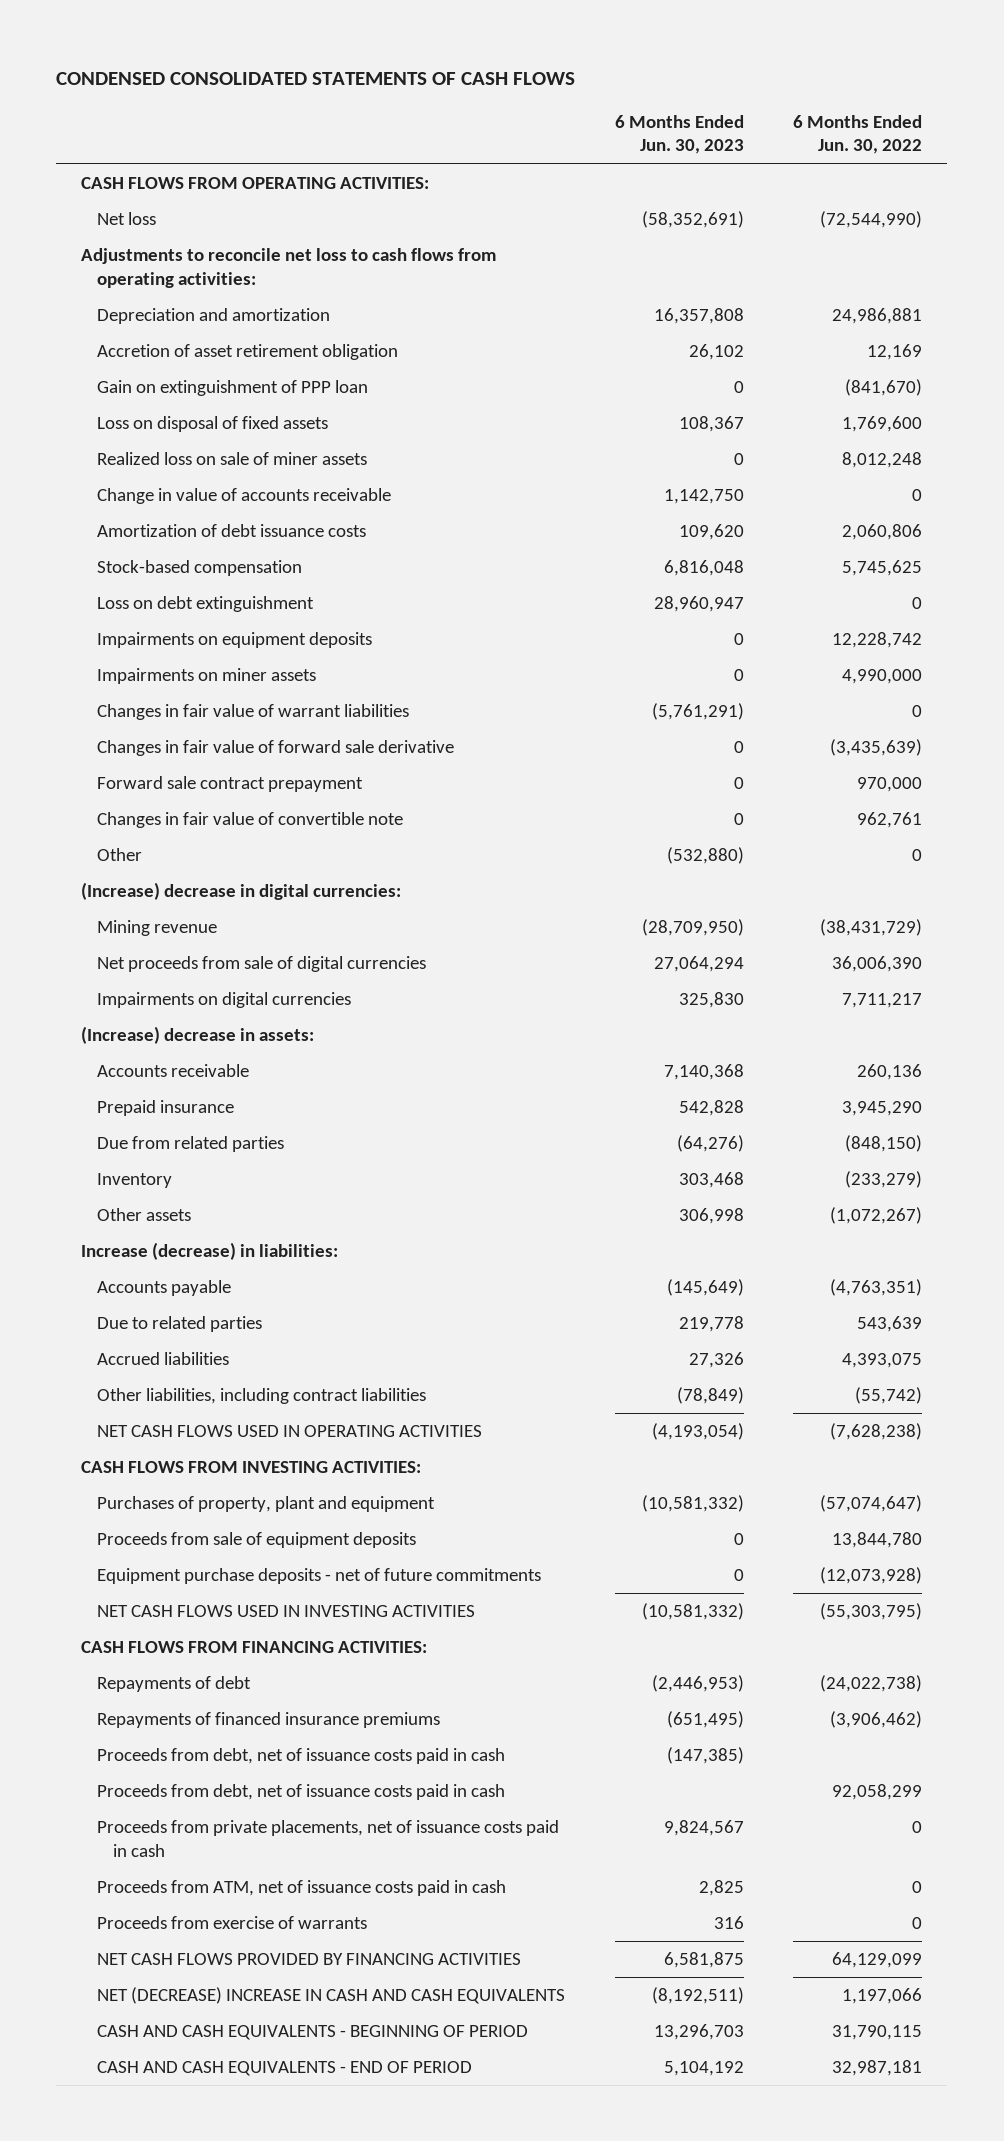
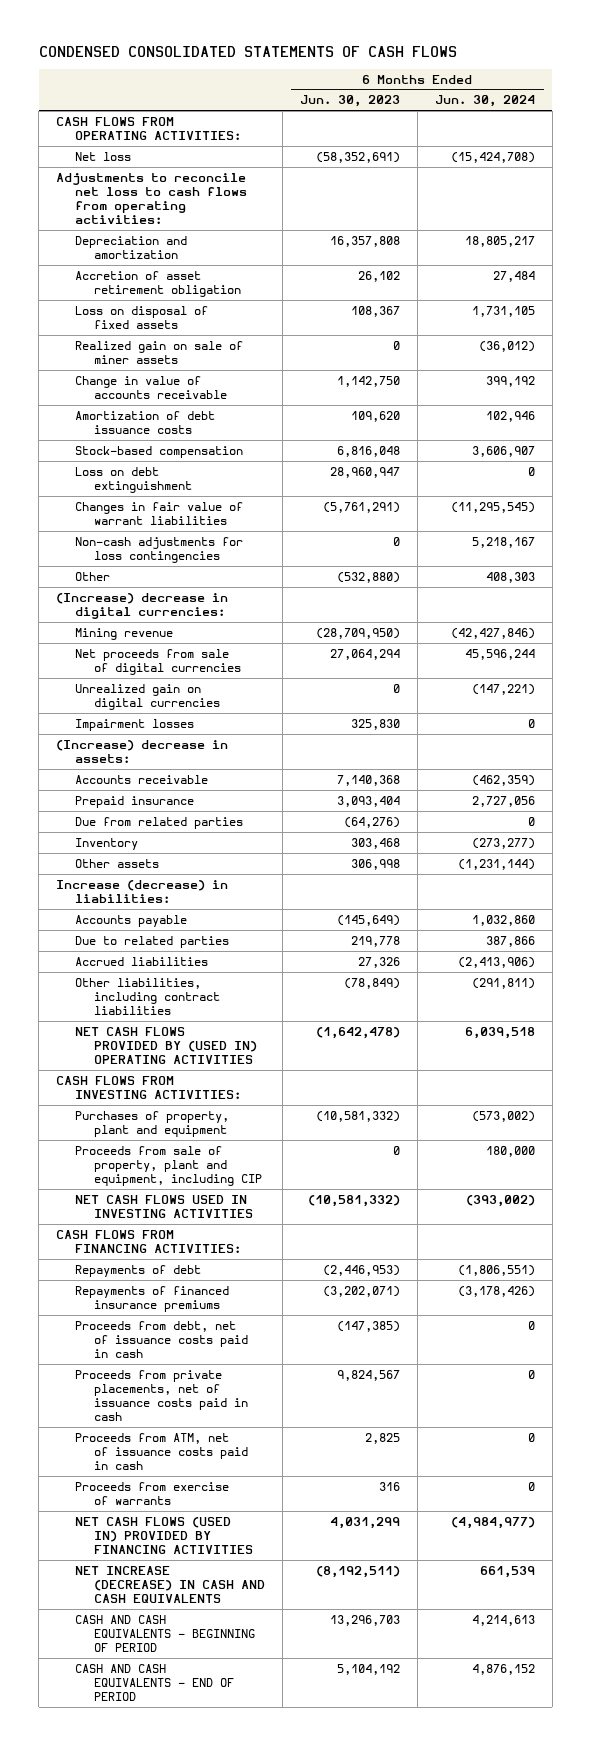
- | 6 Months Ended Jun. 30, 2023 | 6 Months Ended Jun. 30, 2022
+ | 6 Months Ended Jun. 30, 2023 | 6 Months Ended Jun. 30, 2024
- Gain on extinguishment of PPP loan | 0 | (841,670)
- Realized loss on sale of miner assets | 0 | 8,012,248
+ Realized gain on sale of miner assets | 0 | (36,012)
- Impairments on equipment deposits | 0 | 12,228,742
- Impairments on miner assets | 0 | 4,990,000
- Changes in fair value of forward sale derivative | 0 | (3,435,639)
- Forward sale contract prepayment | 0 | 970,000
- Changes in fair value of convertible note | 0 | 962,761
+ Non-cash adjustments for loss contingencies | 0 | 5,218,167
- Impairments on digital currencies | 325,830 | 7,711,217
+ Unrealized gain on digital currencies | 0 | (147,221)
+ Impairment losses | 325,830 | 0
- Prepaid insurance | 542,828 | 3,945,290
+ Prepaid insurance | 3,093,404 | 2,727,056
- NET CASH FLOWS USED IN OPERATING ACTIVITIES | (4,193,054) | (7,628,238)
+ NET CASH FLOWS PROVIDED BY (USED IN) OPERATING ACTIVITIES | (1,642,478) | 6,039,518
- Proceeds from sale of equipment deposits | 0 | 13,844,780
- Equipment purchase deposits - net of future commitments | 0 | (12,073,928)
+ Proceeds from sale of property, plant and equipment, including CIP | 0 | 180,000
- Repayments of financed insurance premiums | (651,495) | (3,906,462)
+ Repayments of financed insurance premiums | (3,202,071) | (3,178,426)
- Proceeds from debt, net of issuance costs paid in cash | | 92,058,299
- NET CASH FLOWS PROVIDED BY FINANCING ACTIVITIES | 6,581,875 | 64,129,099
- NET (DECREASE) INCREASE IN CASH AND CASH EQUIVALENTS | (8,192,511) | 1,197,066
+ NET CASH FLOWS (USED IN) PROVIDED BY FINANCING ACTIVITIES | 4,031,299 | (4,984,977)
+ NET INCREASE (DECREASE) IN CASH AND CASH EQUIVALENTS | (8,192,511) | 661,539

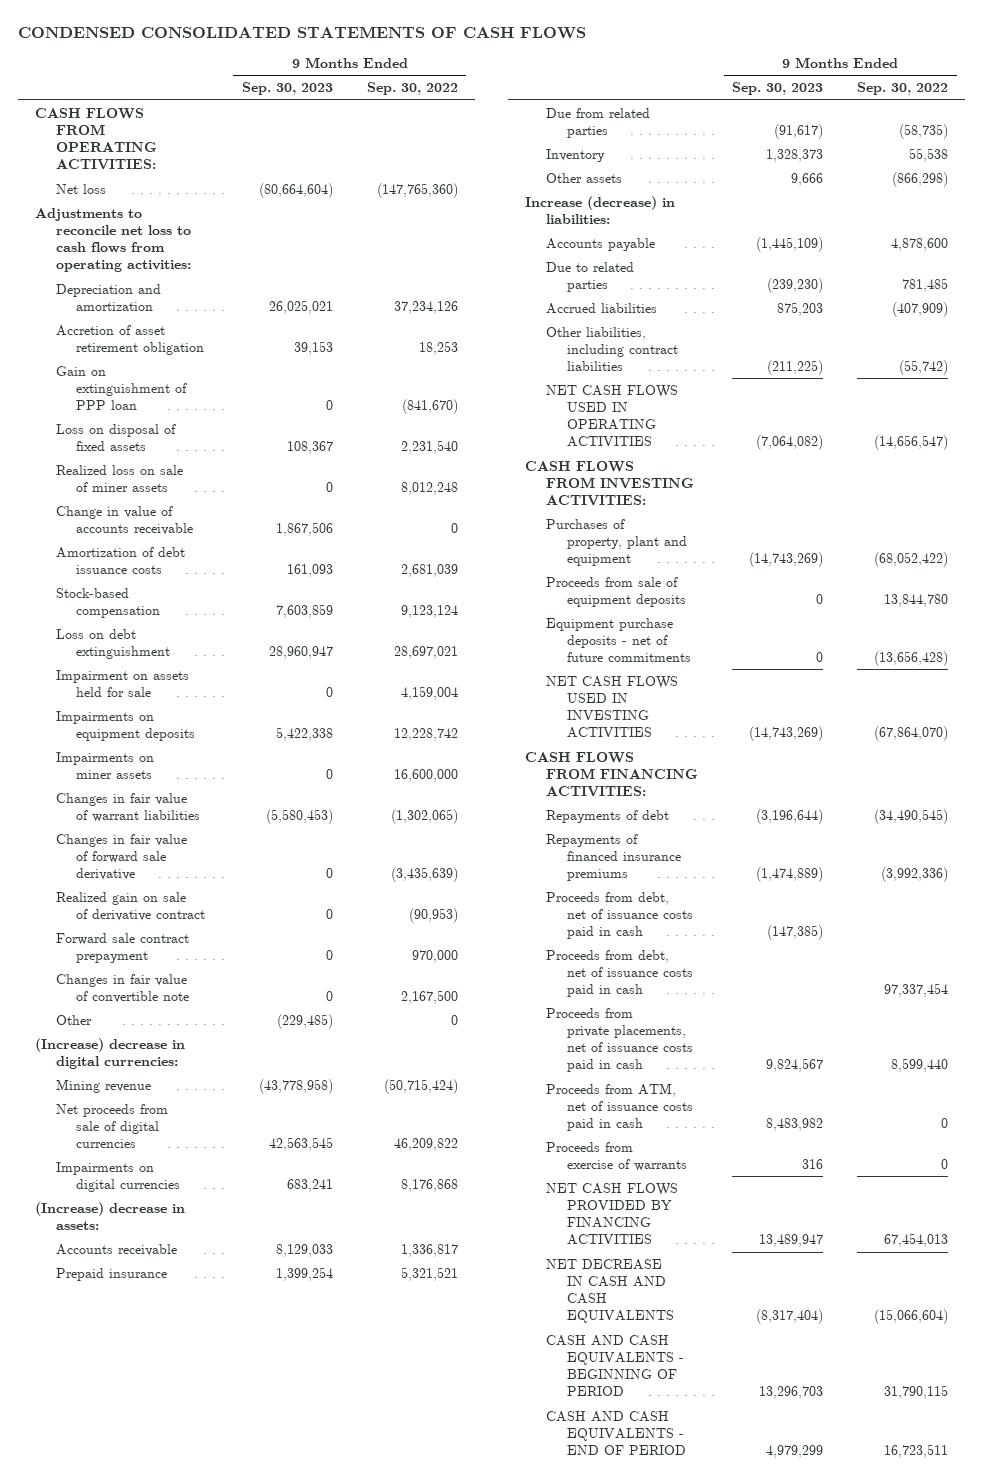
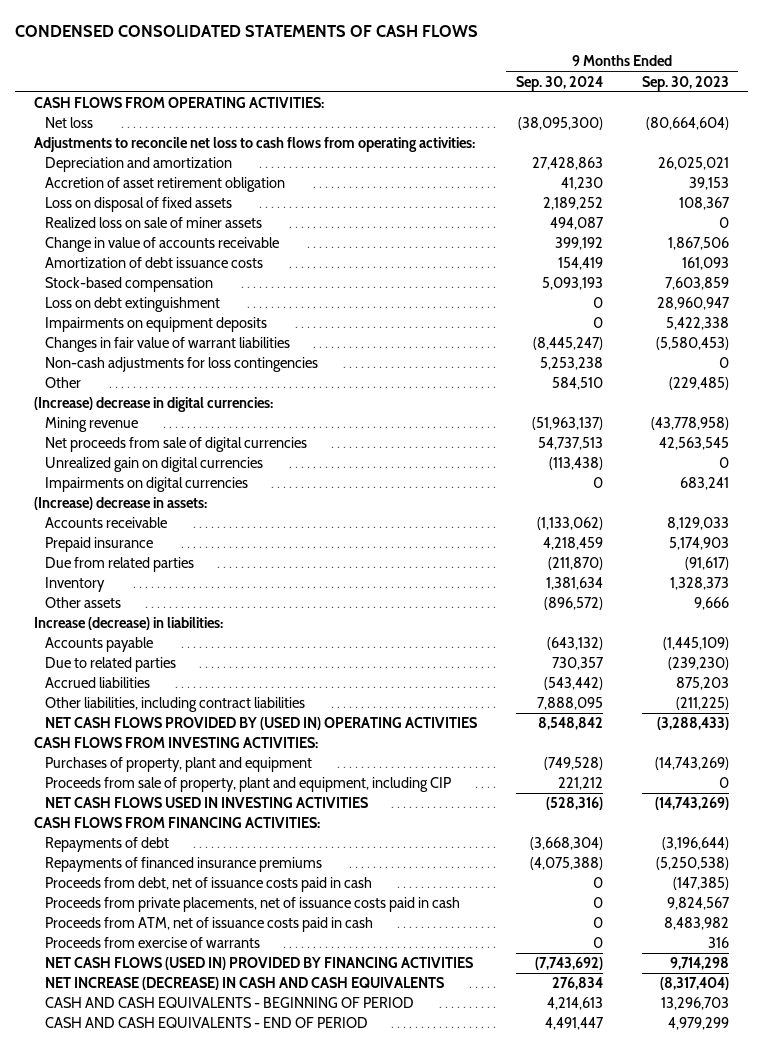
- | 9 Months Ended Sep. 30, 2023 | 9 Months Ended Sep. 30, 2022
+ | 9 Months Ended Sep. 30, 2024 | 9 Months Ended Sep. 30, 2023
- Gain on extinguishment of PPP loan | 0 | (841,670)
- Impairment on assets held for sale | 0 | 4,159,004
- Impairments on miner assets | 0 | 16,600,000
- Changes in fair value of forward sale derivative | 0 | (3,435,639)
- Realized gain on sale of derivative contract | 0 | (90,953)
- Forward sale contract prepayment | 0 | 970,000
- Changes in fair value of convertible note | 0 | 2,167,500
+ Non-cash adjustments for loss contingencies | 5,253,238 | 0
+ Unrealized gain on digital currencies | (113,438) | 0
- Prepaid insurance | 1,399,254 | 5,321,521
+ Prepaid insurance | 4,218,459 | 5,174,903
- NET CASH FLOWS USED IN OPERATING ACTIVITIES | (7,064,082) | (14,656,547)
+ NET CASH FLOWS PROVIDED BY (USED IN) OPERATING ACTIVITIES | 8,548,842 | (3,288,433)
- Proceeds from sale of equipment deposits | 0 | 13,844,780
- Equipment purchase deposits - net of future commitments | 0 | (13,656,428)
+ Proceeds from sale of property, plant and equipment, including CIP | 221,212 | 0
- Repayments of financed insurance premiums | (1,474,889) | (3,992,336)
+ Repayments of financed insurance premiums | (4,075,388) | (5,250,538)
- Proceeds from debt, net of issuance costs paid in cash | | 97,337,454
- NET CASH FLOWS PROVIDED BY FINANCING ACTIVITIES | 13,489,947 | 67,454,013
- NET DECREASE IN CASH AND CASH EQUIVALENTS | (8,317,404) | (15,066,604)
+ NET CASH FLOWS (USED IN) PROVIDED BY FINANCING ACTIVITIES | (7,743,692) | 9,714,298
+ NET INCREASE (DECREASE) IN CASH AND CASH EQUIVALENTS | 276,834 | (8,317,404)

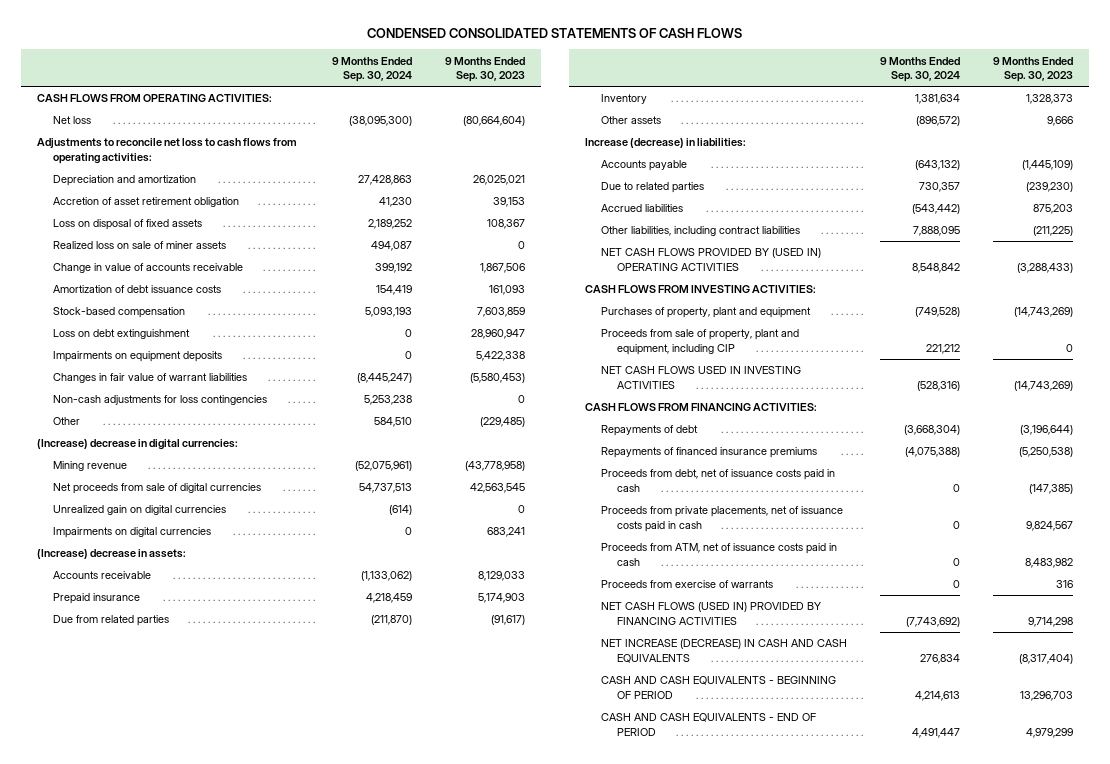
- Mining revenue | (51,963,137) | (43,778,958)
+ Mining revenue | (52,075,961) | (43,778,958)
- Unrealized gain on digital currencies | (113,438) | 0
+ Unrealized gain on digital currencies | (614) | 0

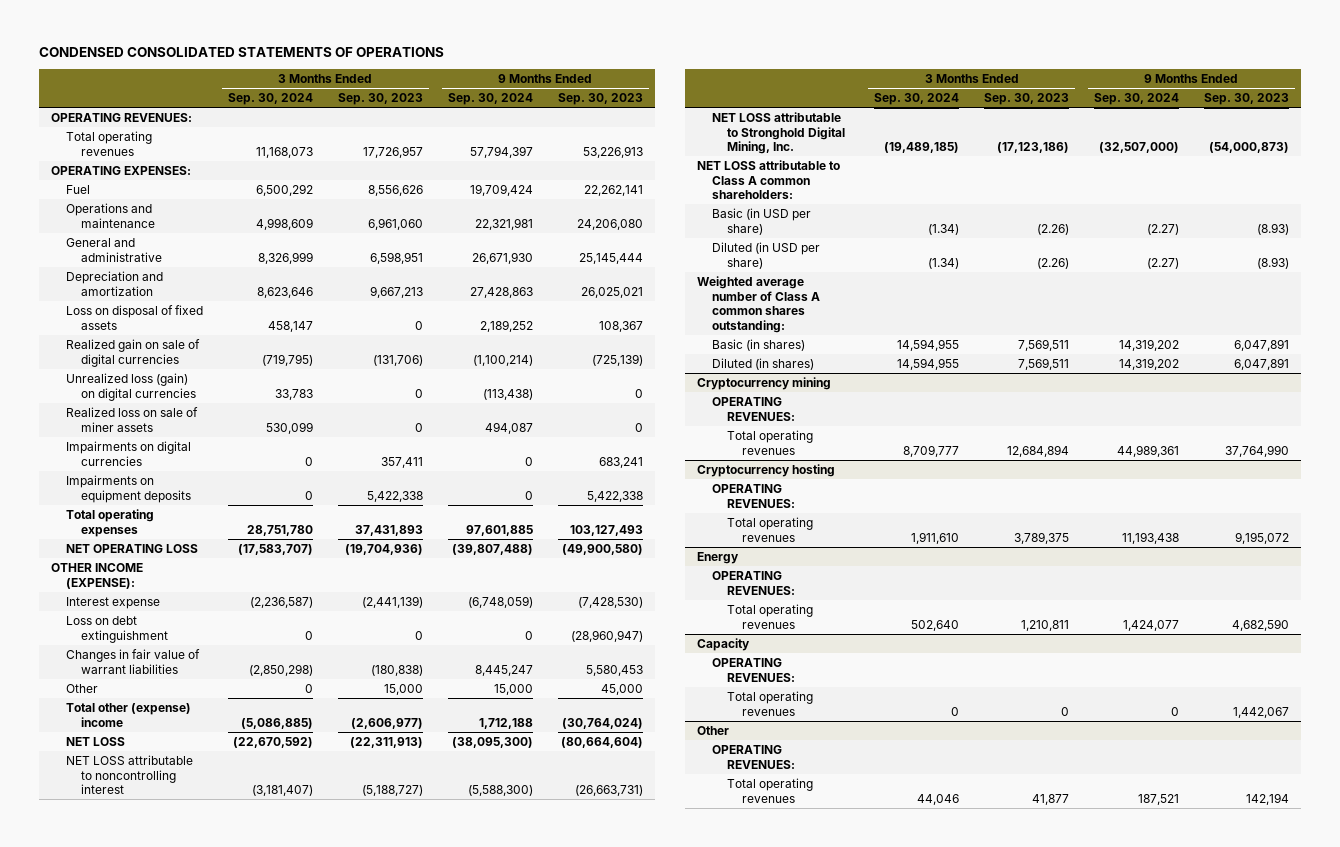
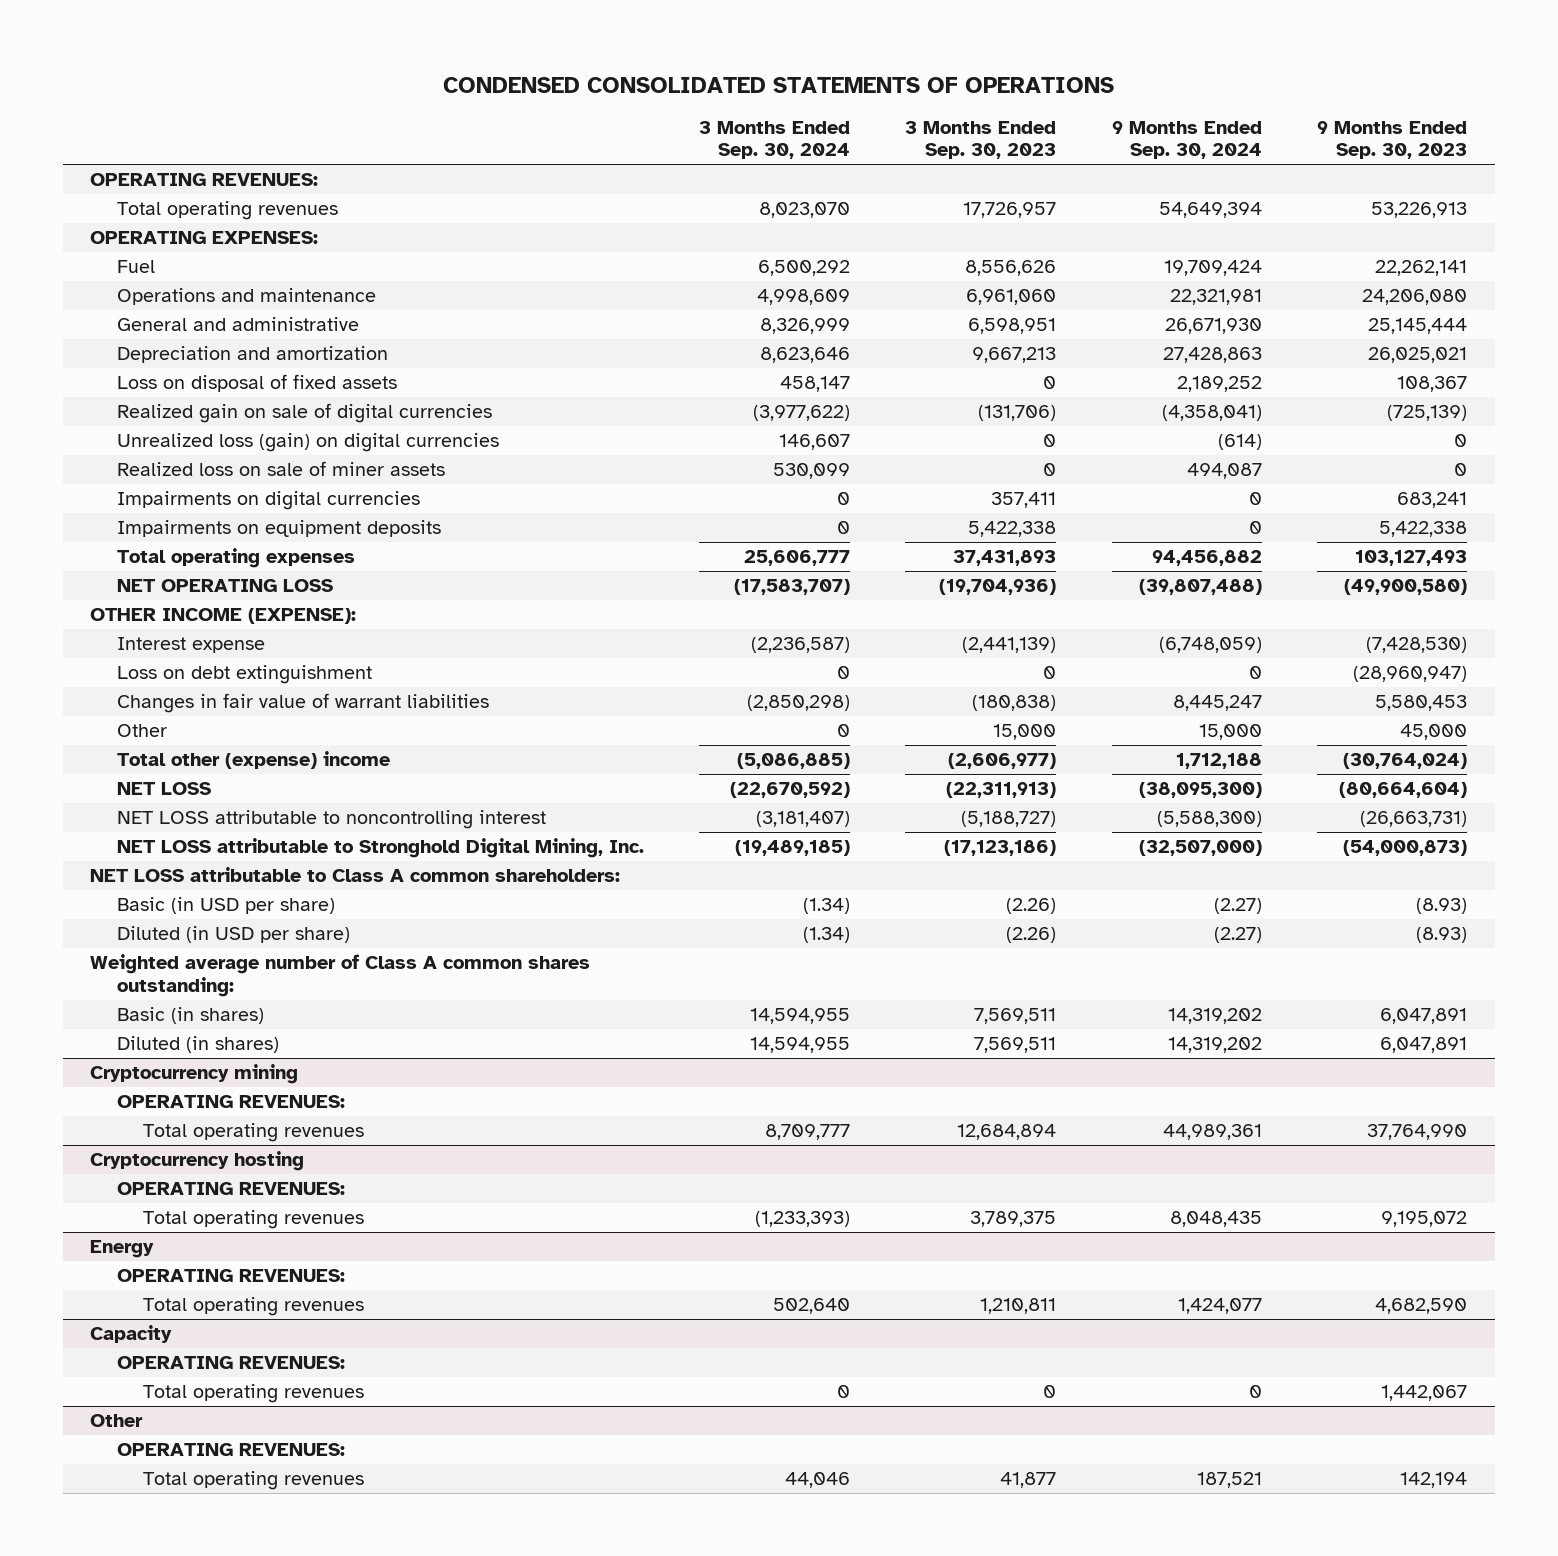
- Total operating revenues | 11,168,073 | 17,726,957 | 57,794,397 | 53,226,913
+ Total operating revenues | 8,023,070 | 17,726,957 | 54,649,394 | 53,226,913
- Realized gain on sale of digital currencies | (719,795) | (131,706) | (1,100,214) | (725,139)
- Unrealized loss (gain) on digital currencies | 33,783 | 0 | (113,438) | 0
+ Realized gain on sale of digital currencies | (3,977,622) | (131,706) | (4,358,041) | (725,139)
+ Unrealized loss (gain) on digital currencies | 146,607 | 0 | (614) | 0
- Total operating expenses | 28,751,780 | 37,431,893 | 97,601,885 | 103,127,493
+ Total operating expenses | 25,606,777 | 37,431,893 | 94,456,882 | 103,127,493
@ Cryptocurrency hosting
- Total operating revenues | 1,911,610 | 3,789,375 | 11,193,438 | 9,195,072
+ Total operating revenues | (1,233,393) | 3,789,375 | 8,048,435 | 9,195,072

